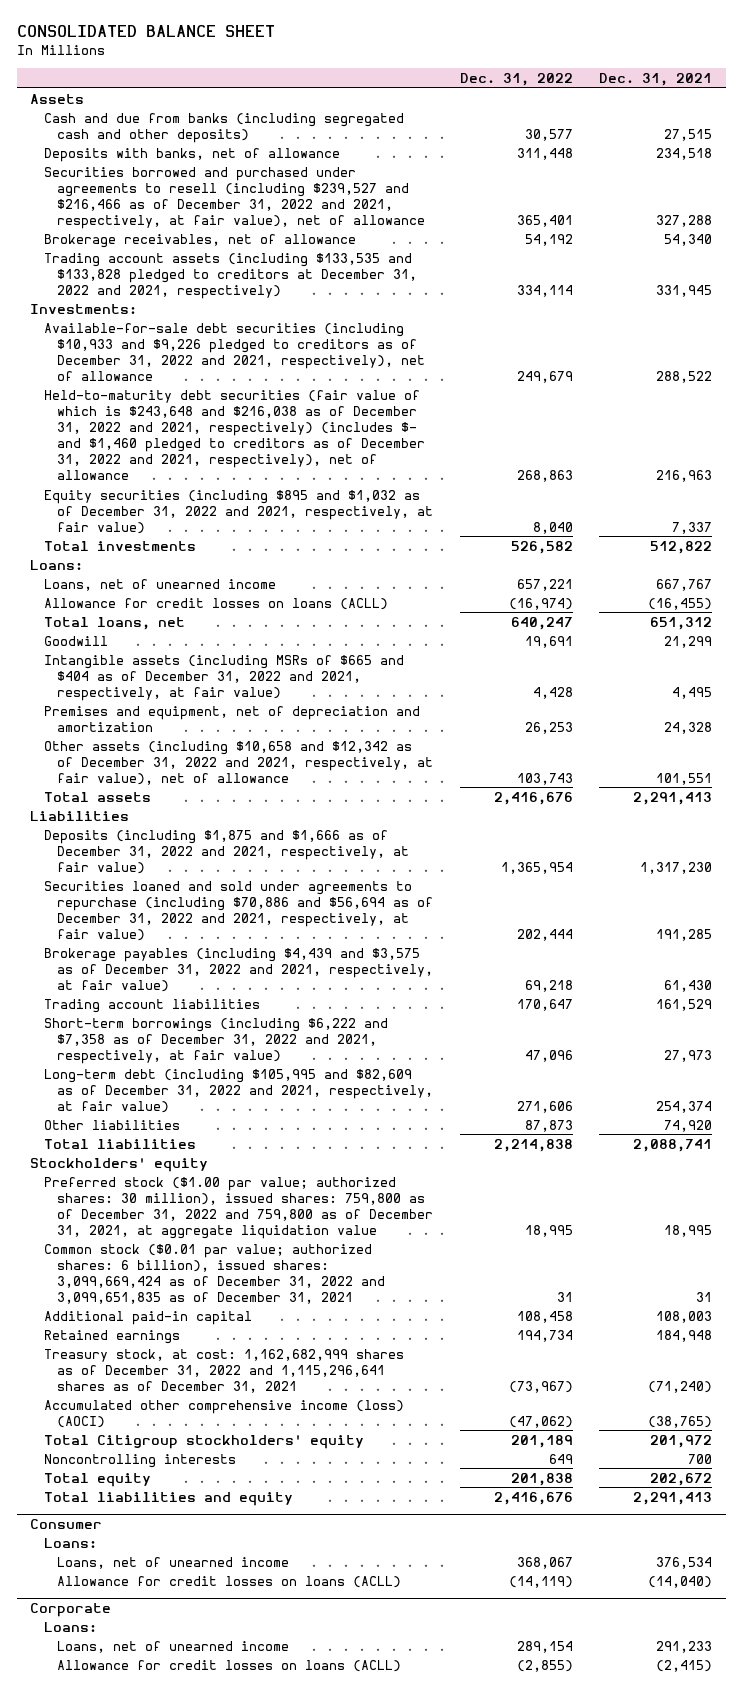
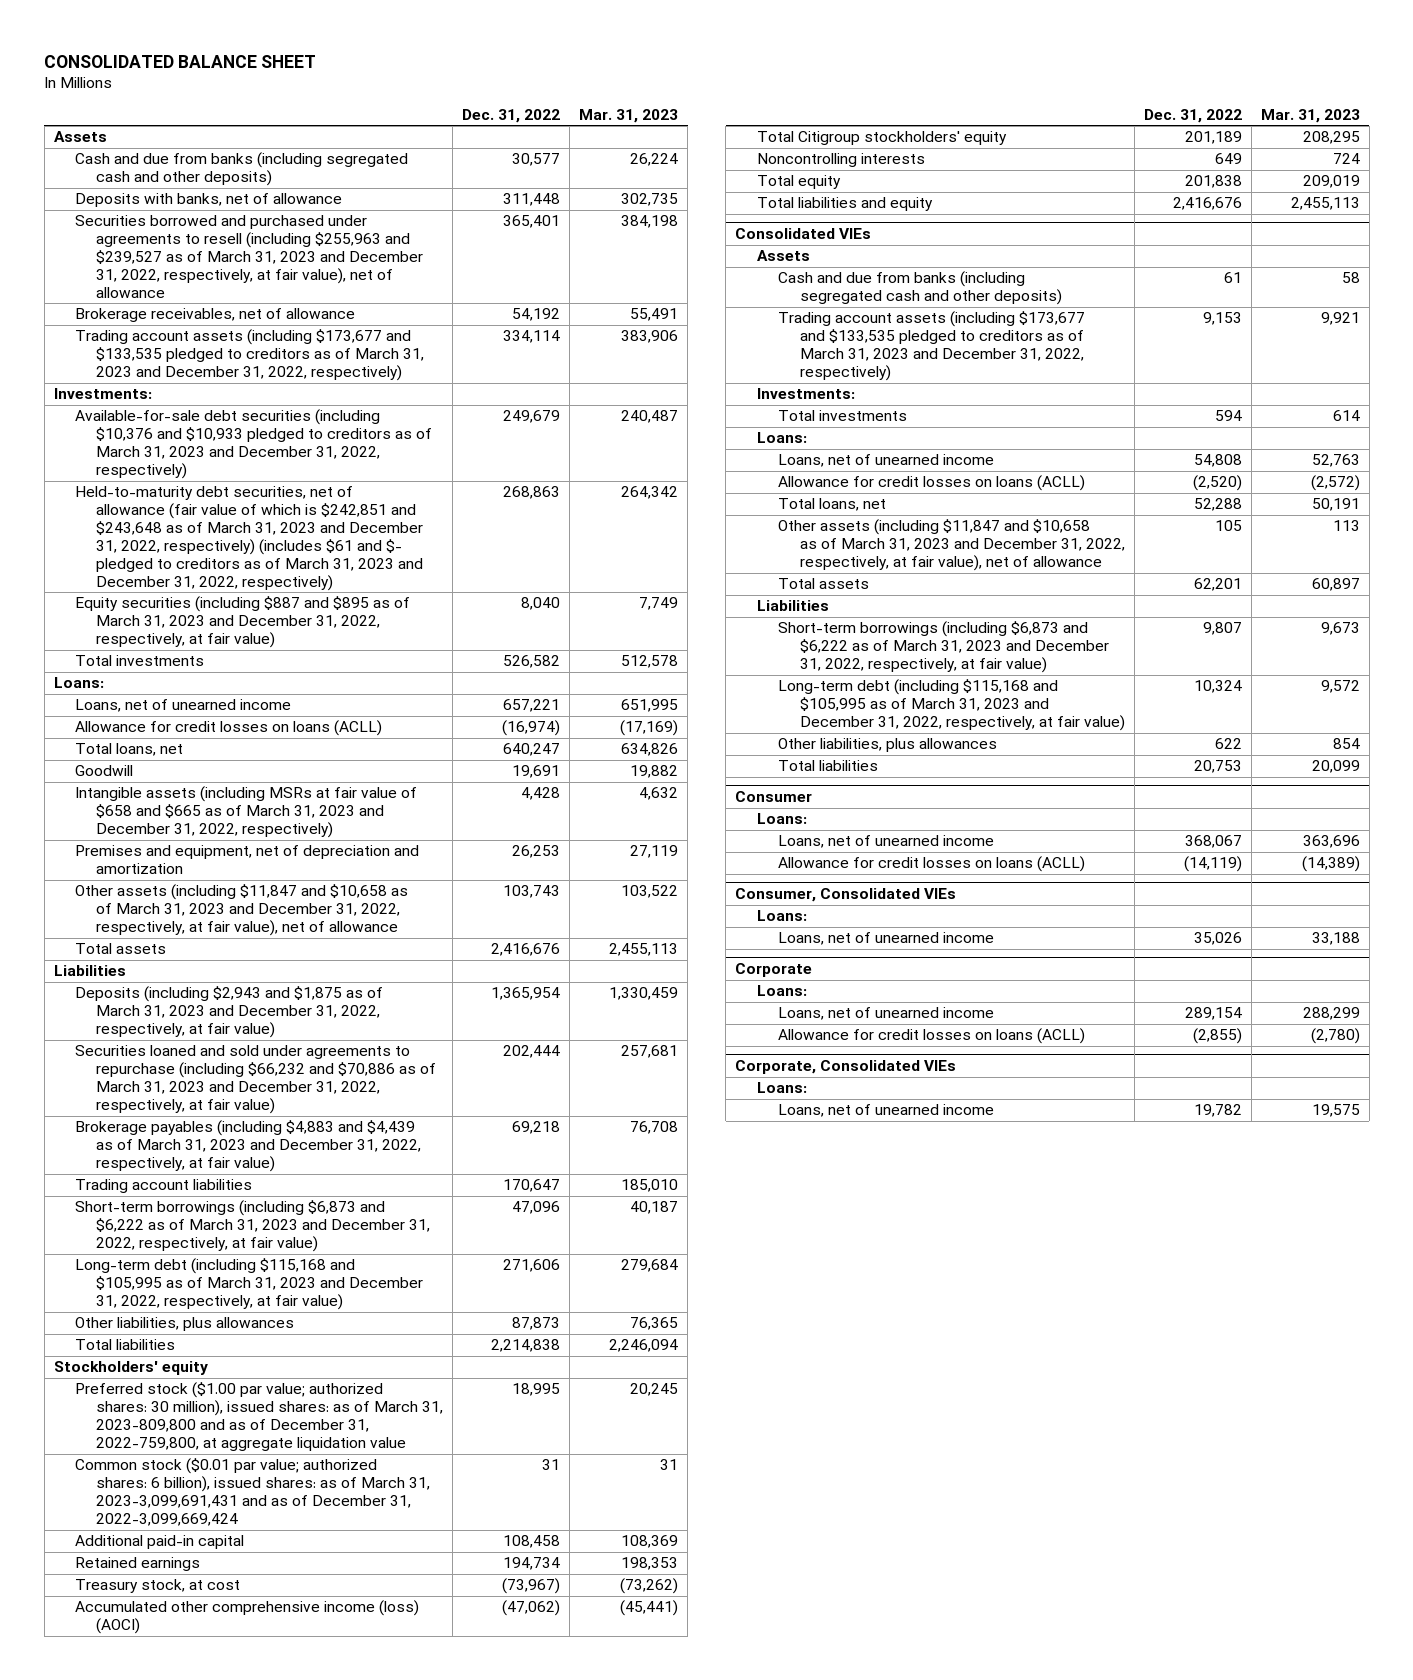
- | Dec. 31, 2022 | Dec. 31, 2021
+ | Dec. 31, 2022 | Mar. 31, 2023
- Securities borrowed and purchased under agreements to resell (including $239,527 and $216,466 as of December 31, 2022 and 2021, respectively, at fair value), net of allowance | 365,401 | 327,288
+ Securities borrowed and purchased under agreements to resell (including $255,963 and $239,527 as of March 31, 2023 and December 31, 2022, respectively, at fair value), net of allowance | 365,401 | 384,198
- Trading account assets (including $133,535 and $133,828 pledged to creditors at December 31, 2022 and 2021, respectively) | 334,114 | 331,945
+ Trading account assets (including $173,677 and $133,535 pledged to creditors as of March 31, 2023 and December 31, 2022, respectively) | 334,114 | 383,906
- Available-for-sale debt securities (including $10,933 and $9,226 pledged to creditors as of December 31, 2022 and 2021, respectively), net of allowance | 249,679 | 288,522
- Held-to-maturity debt securities (fair value of which is $243,648 and $216,038 as of December 31, 2022 and 2021, respectively) (includes $- and $1,460 pledged to creditors as of December 31, 2022 and 2021, respectively), net of allowance | 268,863 | 216,963
- Equity securities (including $895 and $1,032 as of December 31, 2022 and 2021, respectively, at fair value) | 8,040 | 7,337
+ Available-for-sale debt securities (including $10,376 and $10,933 pledged to creditors as of March 31, 2023 and December 31, 2022, respectively) | 249,679 | 240,487
+ Held-to-maturity debt securities, net of allowance (fair value of which is $242,851 and $243,648 as of March 31, 2023 and December 31, 2022, respectively) (includes $61 and $- pledged to creditors as of March 31, 2023 and December 31, 2022, respectively) | 268,863 | 264,342
+ Equity securities (including $887 and $895 as of March 31, 2023 and December 31, 2022, respectively, at fair value) | 8,040 | 7,749
- Intangible assets (including MSRs of $665 and $404 as of December 31, 2022 and 2021, respectively, at fair value) | 4,428 | 4,495
+ Intangible assets (including MSRs at fair value of $658 and $665 as of March 31, 2023 and December 31, 2022, respectively) | 4,428 | 4,632
- Other assets (including $10,658 and $12,342 as of December 31, 2022 and 2021, respectively, at fair value), net of allowance | 103,743 | 101,551
+ Other assets (including $11,847 and $10,658 as of March 31, 2023 and December 31, 2022, respectively, at fair value), net of allowance | 103,743 | 103,522
- Deposits (including $1,875 and $1,666 as of December 31, 2022 and 2021, respectively, at fair value) | 1,365,954 | 1,317,230
- Securities loaned and sold under agreements to repurchase (including $70,886 and $56,694 as of December 31, 2022 and 2021, respectively, at fair value) | 202,444 | 191,285
- Brokerage payables (including $4,439 and $3,575 as of December 31, 2022 and 2021, respectively, at fair value) | 69,218 | 61,430
+ Deposits (including $2,943 and $1,875 as of March 31, 2023 and December 31, 2022, respectively, at fair value) | 1,365,954 | 1,330,459
+ Securities loaned and sold under agreements to repurchase (including $66,232 and $70,886 as of March 31, 2023 and December 31, 2022, respectively, at fair value) | 202,444 | 257,681
+ Brokerage payables (including $4,883 and $4,439 as of March 31, 2023 and December 31, 2022, respectively, at fair value) | 69,218 | 76,708
- Short-term borrowings (including $6,222 and $7,358 as of December 31, 2022 and 2021, respectively, at fair value) | 47,096 | 27,973
- Long-term debt (including $105,995 and $82,609 as of December 31, 2022 and 2021, respectively, at fair value) | 271,606 | 254,374
- Other liabilities | 87,873 | 74,920
+ Short-term borrowings (including $6,873 and $6,222 as of March 31, 2023 and December 31, 2022, respectively, at fair value) | 47,096 | 40,187
+ Long-term debt (including $115,168 and $105,995 as of March 31, 2023 and December 31, 2022, respectively, at fair value) | 271,606 | 279,684
+ Other liabilities, plus allowances | 87,873 | 76,365
- Preferred stock ($1.00 par value; authorized shares: 30 million), issued shares: 759,800 as of December 31, 2022 and 759,800 as of December 31, 2021, at aggregate liquidation value | 18,995 | 18,995
- Common stock ($0.01 par value; authorized shares: 6 billion), issued shares: 3,099,669,424 as of December 31, 2022 and 3,099,651,835 as of December 31, 2021 | 31 | 31
+ Preferred stock ($1.00 par value; authorized shares: 30 million), issued shares: as of March 31, 2023-809,800 and as of December 31, 2022-759,800, at aggregate liquidation value | 18,995 | 20,245
+ Common stock ($0.01 par value; authorized shares: 6 billion), issued shares: as of March 31, 2023-3,099,691,431 and as of December 31, 2022-3,099,669,424 | 31 | 31
- Treasury stock, at cost: 1,162,682,999 shares as of December 31, 2022 and 1,115,296,641 shares as of December 31, 2021 | (73,967) | (71,240)
+ Treasury stock, at cost | (73,967) | (73,262)
+ Consolidated VIEs
+ Assets
+ Cash and due from banks (including segregated cash and other deposits) | 61 | 58
+ Trading account assets (including $173,677 and $133,535 pledged to creditors as of March 31, 2023 and December 31, 2022, respectively) | 9,153 | 9,921
+ Investments:
+ Total investments | 594 | 614
+ Loans:
+ Loans, net of unearned income | 54,808 | 52,763
+ Allowance for credit losses on loans (ACLL) | (2,520) | (2,572)
+ Total loans, net | 52,288 | 50,191
+ Other assets (including $11,847 and $10,658 as of March 31, 2023 and December 31, 2022, respectively, at fair value), net of allowance | 105 | 113
+ Total assets | 62,201 | 60,897
+ Liabilities
+ Short-term borrowings (including $6,873 and $6,222 as of March 31, 2023 and December 31, 2022, respectively, at fair value) | 9,807 | 9,673
+ Long-term debt (including $115,168 and $105,995 as of March 31, 2023 and December 31, 2022, respectively, at fair value) | 10,324 | 9,572
+ Other liabilities, plus allowances | 622 | 854
+ Total liabilities | 20,753 | 20,099
+ Consumer, Consolidated VIEs
+ Loans:
+ Loans, net of unearned income | 35,026 | 33,188
+ Corporate, Consolidated VIEs
+ Loans:
+ Loans, net of unearned income | 19,782 | 19,575

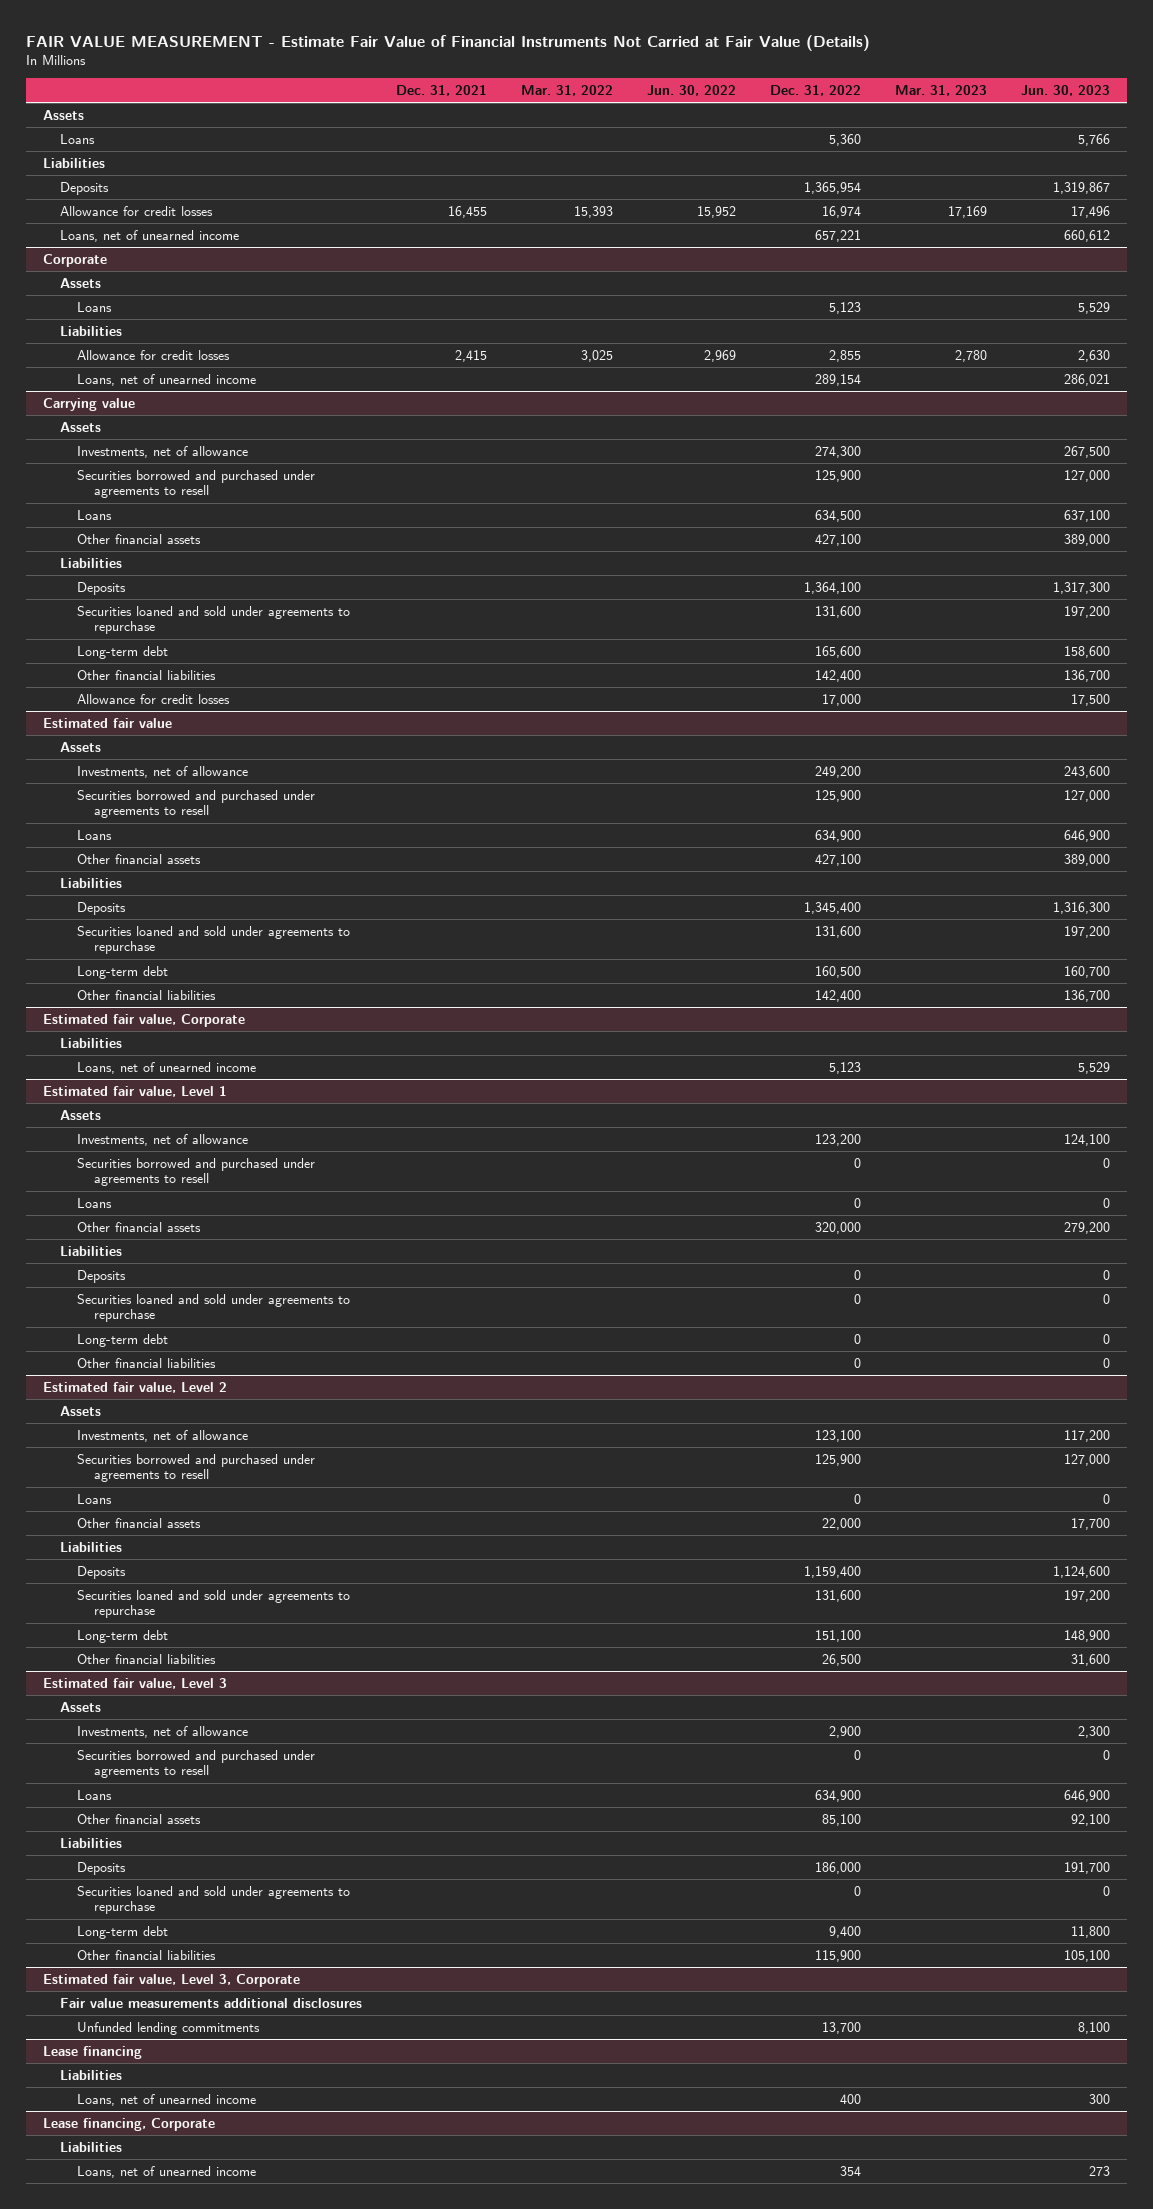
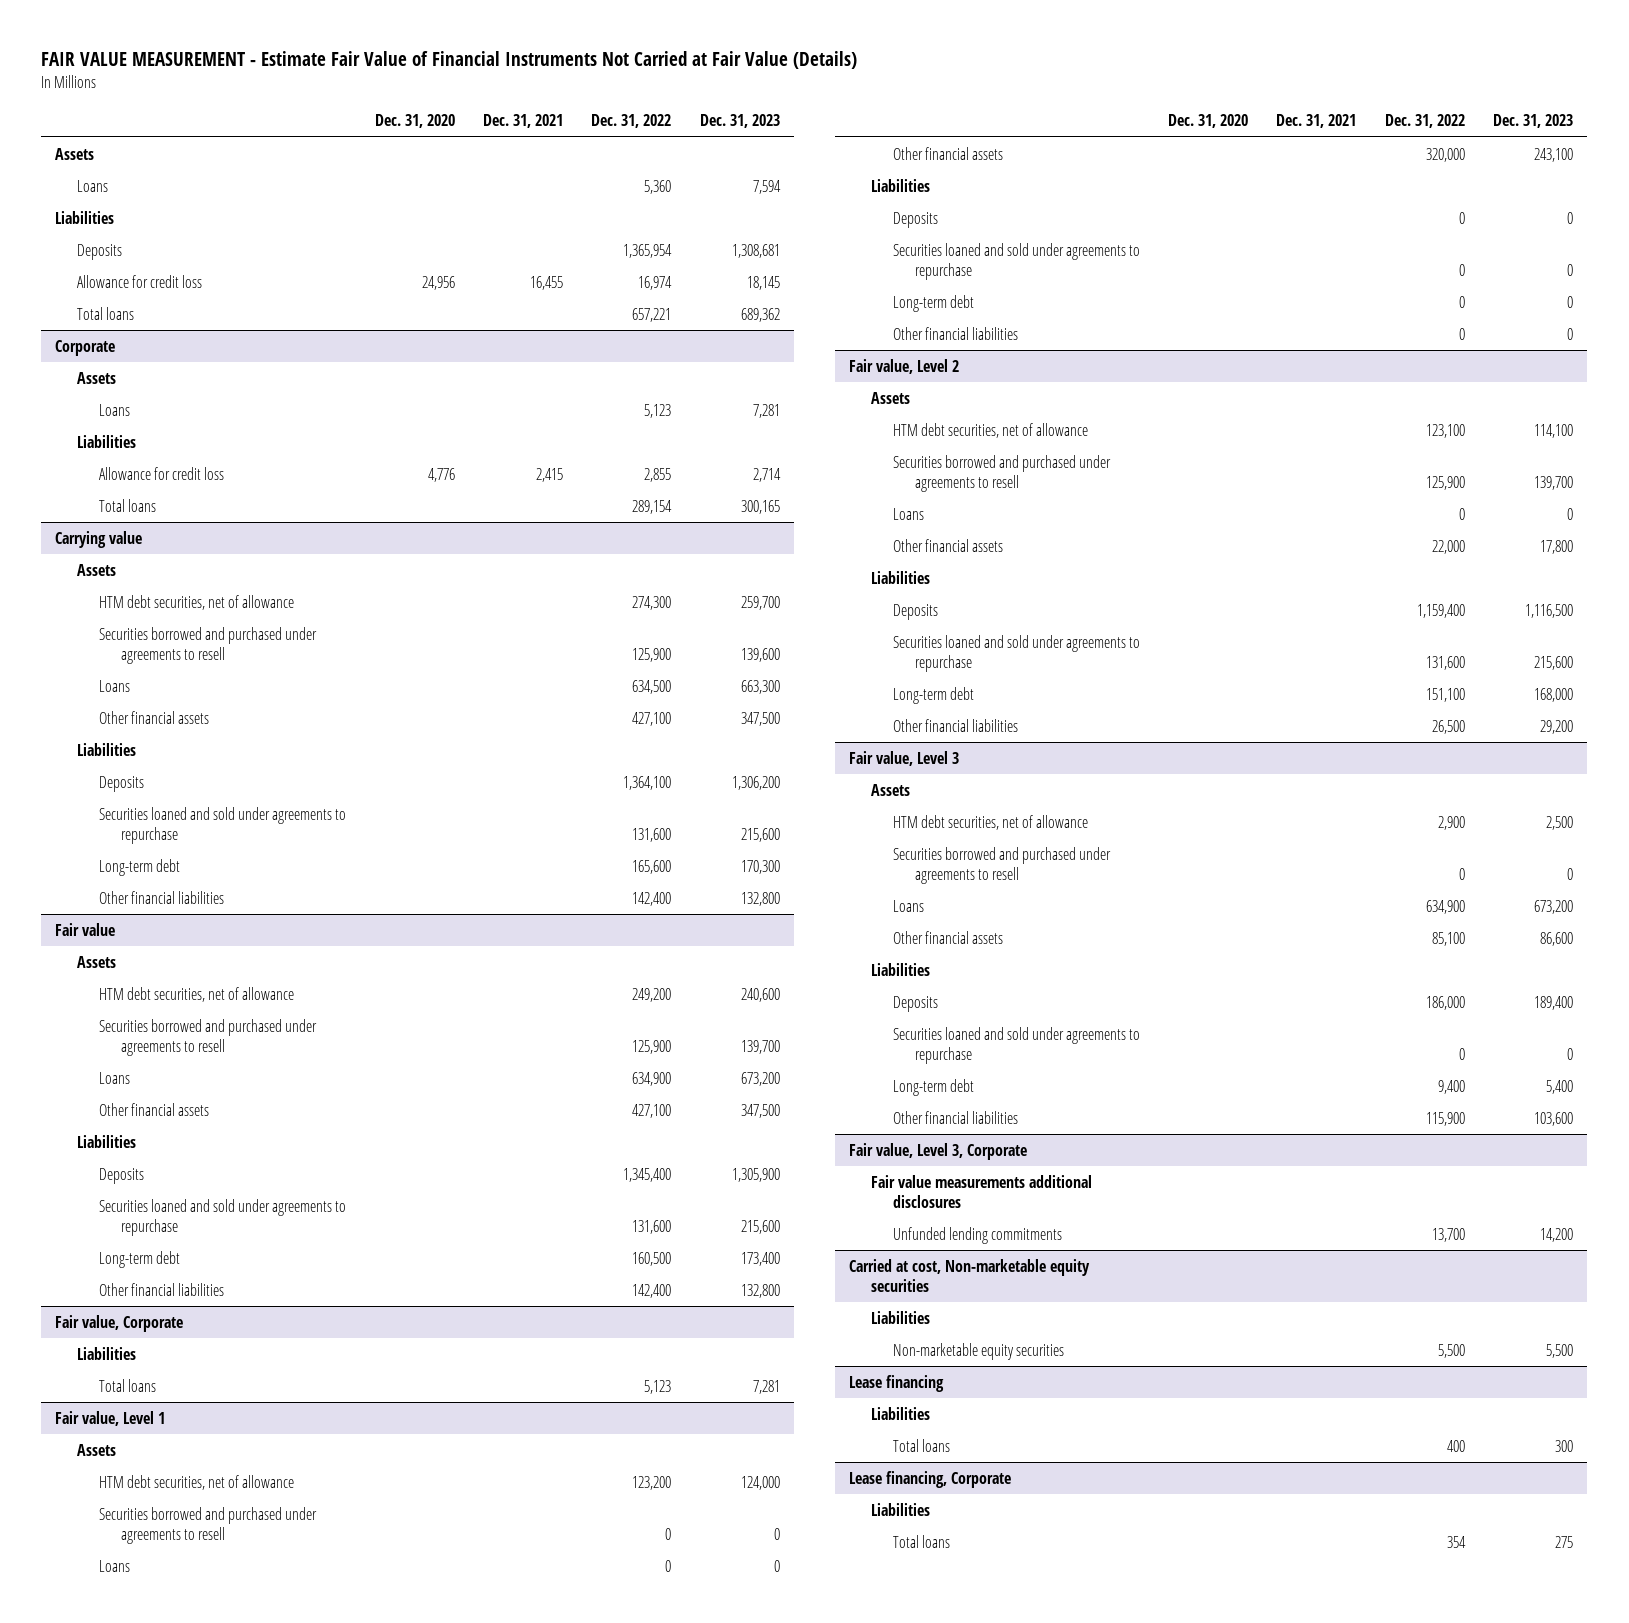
- | Dec. 31, 2021 | Mar. 31, 2022 | Jun. 30, 2022 | Dec. 31, 2022 | Mar. 31, 2023 | Jun. 30, 2023
+ | Dec. 31, 2020 | Dec. 31, 2021 | Dec. 31, 2022 | Dec. 31, 2023
- Allowance for credit losses | 16,455 | 15,393 | 15,952 | 16,974 | 17,169 | 17,496
- Loans, net of unearned income | | | | 657,221 | | 660,612
+ Allowance for credit loss | 24,956 | 16,455 | 16,974 | 18,145
+ Total loans | | | 657,221 | 689,362
@ Corporate
- Allowance for credit losses | 2,415 | 3,025 | 2,969 | 2,855 | 2,780 | 2,630
- Loans, net of unearned income | | | | 289,154 | | 286,021
+ Allowance for credit loss | 4,776 | 2,415 | 2,855 | 2,714
+ Total loans | | | 289,154 | 300,165
@ Carrying value
- Investments, net of allowance | | | | 274,300 | | 267,500
+ HTM debt securities, net of allowance | | | 274,300 | 259,700
- Allowance for credit losses | | | | 17,000 | | 17,500
- Estimated fair value
+ Fair value
- Investments, net of allowance | | | | 249,200 | | 243,600
+ HTM debt securities, net of allowance | | | 249,200 | 240,600
- Estimated fair value, Corporate
+ Fair value, Corporate
- Loans, net of unearned income | | | | 5,123 | | 5,529
- Estimated fair value, Level 1
+ Total loans | | | 5,123 | 7,281
+ Fair value, Level 1
- Investments, net of allowance | | | | 123,200 | | 124,100
+ HTM debt securities, net of allowance | | | 123,200 | 124,000
- Estimated fair value, Level 2
+ Fair value, Level 2
- Investments, net of allowance | | | | 123,100 | | 117,200
+ HTM debt securities, net of allowance | | | 123,100 | 114,100
- Estimated fair value, Level 3
+ Fair value, Level 3
- Investments, net of allowance | | | | 2,900 | | 2,300
+ HTM debt securities, net of allowance | | | 2,900 | 2,500
- Estimated fair value, Level 3, Corporate
+ Fair value, Level 3, Corporate
+ Carried at cost, Non-marketable equity securities
+ Liabilities
+ Non-marketable equity securities | | | 5,500 | 5,500
@ Lease financing
- Loans, net of unearned income | | | | 400 | | 300
+ Total loans | | | 400 | 300
@ Lease financing, Corporate
- Loans, net of unearned income | | | | 354 | | 273
+ Total loans | | | 354 | 275

